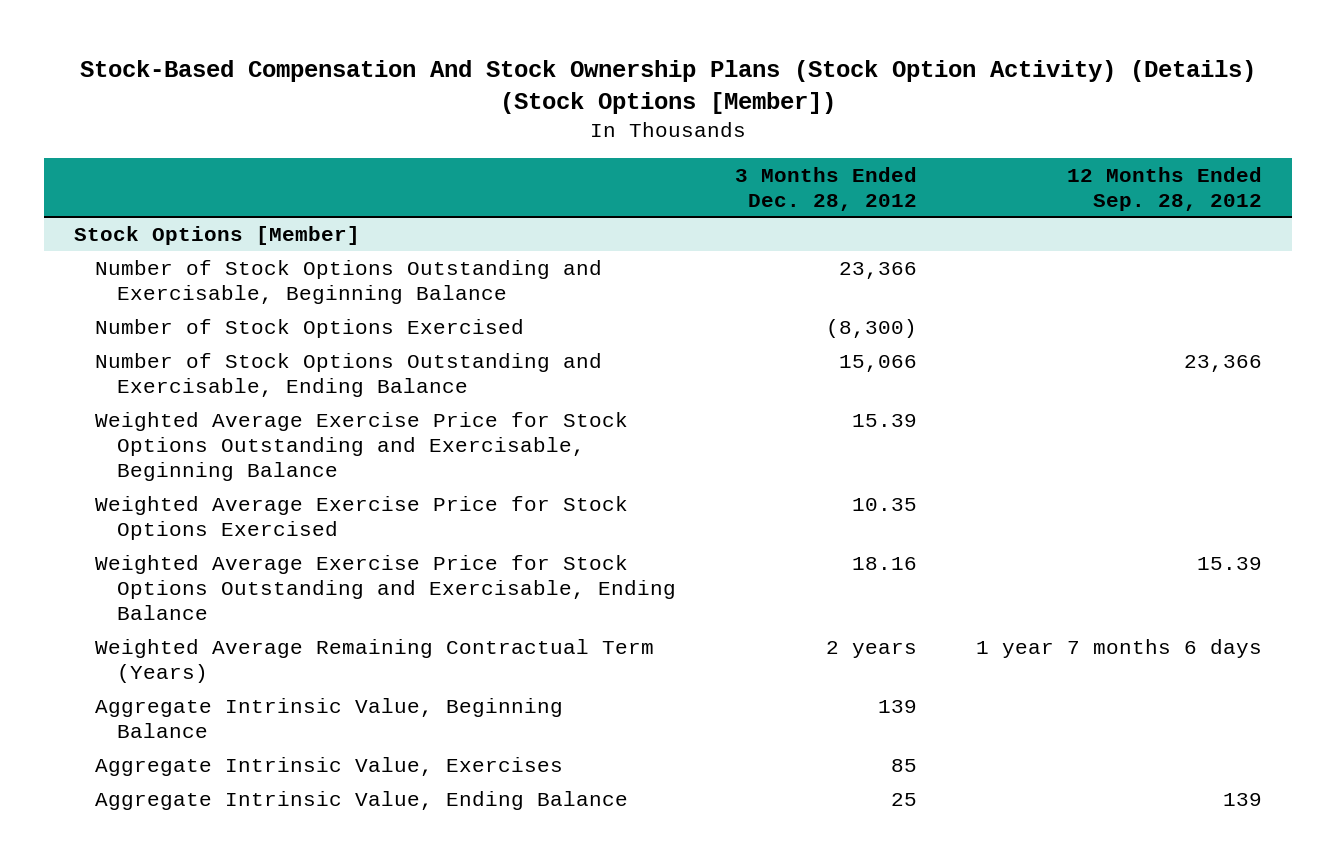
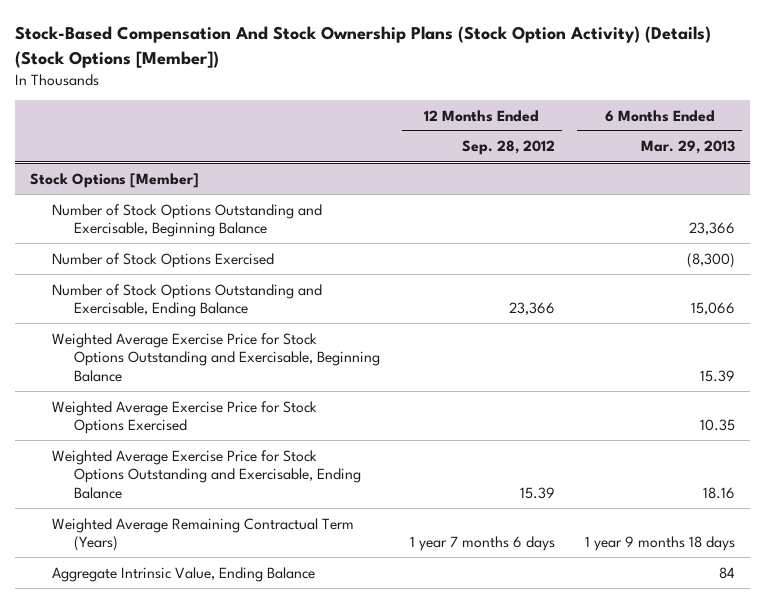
- | 3 Months Ended Dec. 28, 2012 | 12 Months Ended Sep. 28, 2012
+ | 12 Months Ended Sep. 28, 2012 | 6 Months Ended Mar. 29, 2013
@ Stock Options [Member]
- Aggregate Intrinsic Value, Beginning Balance | 139 |
- Aggregate Intrinsic Value, Exercises | 85 |
- Aggregate Intrinsic Value, Ending Balance | 25 | 139
+ Aggregate Intrinsic Value, Ending Balance | | 84

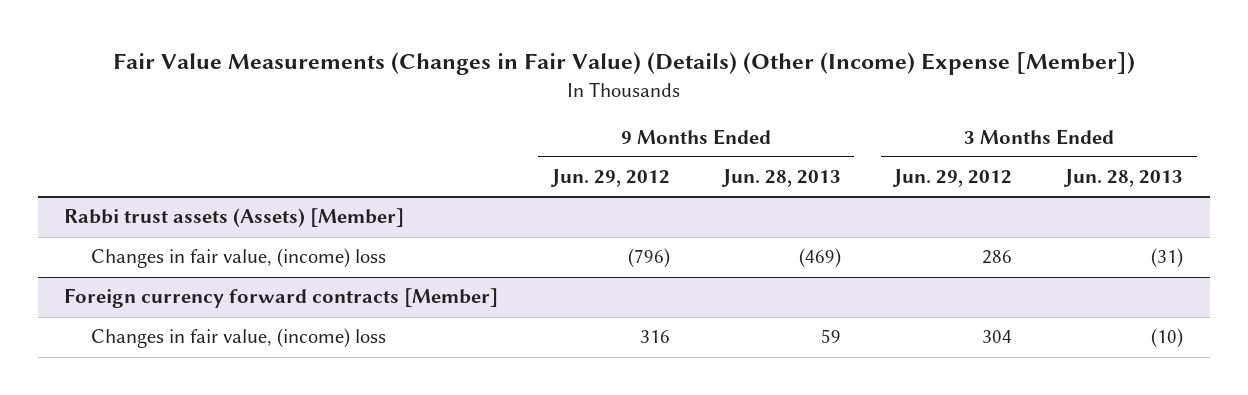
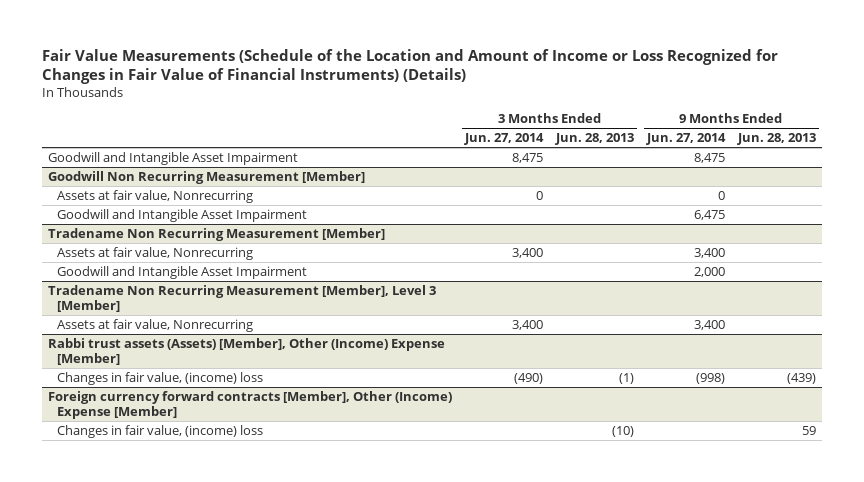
- Fair Value Measurements (Changes in Fair Value) (Details) (Other (Income) Expense [Member])
+ Fair Value Measurements (Schedule of the Location and Amount of Income or Loss Recognized for Changes in Fair Value of Financial Instruments) (Details)
- | 9 Months Ended Jun. 29, 2012 | 9 Months Ended Jun. 28, 2013 | 3 Months Ended Jun. 29, 2012 | 3 Months Ended Jun. 28, 2013
+ | 3 Months Ended Jun. 27, 2014 | 3 Months Ended Jun. 28, 2013 | 9 Months Ended Jun. 27, 2014 | 9 Months Ended Jun. 28, 2013
- Rabbi trust assets (Assets) [Member]
- Changes in fair value, (income) loss | (796) | (469) | 286 | (31)
- Foreign currency forward contracts [Member]
+ Goodwill and Intangible Asset Impairment | 8,475 | | 8,475 |
+ Goodwill Non Recurring Measurement [Member]
+ Assets at fair value, Nonrecurring | 0 | | 0 |
+ Goodwill and Intangible Asset Impairment | | | 6,475 |
+ Tradename Non Recurring Measurement [Member]
+ Assets at fair value, Nonrecurring | 3,400 | | 3,400 |
+ Goodwill and Intangible Asset Impairment | | | 2,000 |
+ Tradename Non Recurring Measurement [Member], Level 3 [Member]
+ Assets at fair value, Nonrecurring | 3,400 | | 3,400 |
+ Rabbi trust assets (Assets) [Member], Other (Income) Expense [Member]
+ Changes in fair value, (income) loss | (490) | (1) | (998) | (439)
+ Foreign currency forward contracts [Member], Other (Income) Expense [Member]

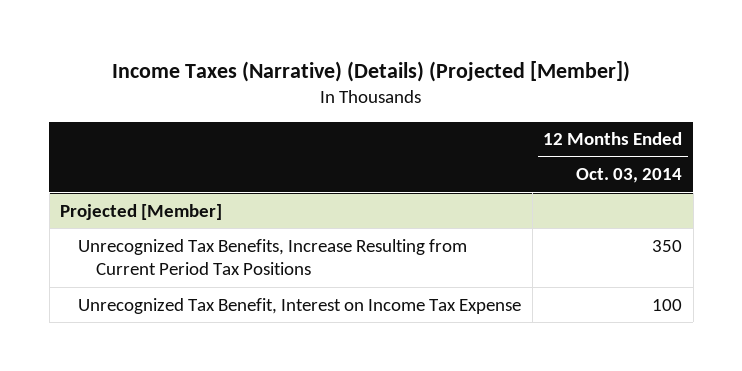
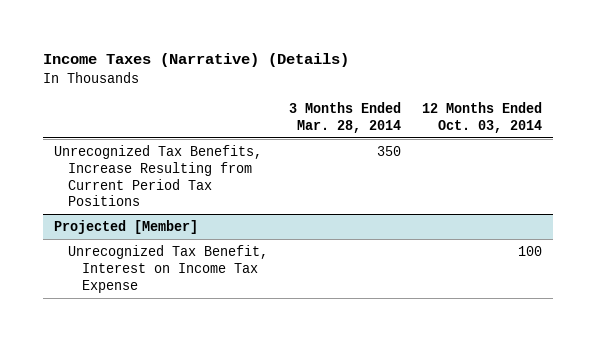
- Income Taxes (Narrative) (Details) (Projected [Member])
+ Income Taxes (Narrative) (Details)
- | 12 Months Ended Oct. 03, 2014
+ | 3 Months Ended Mar. 28, 2014 | 12 Months Ended Oct. 03, 2014
+ Unrecognized Tax Benefits, Increase Resulting from Current Period Tax Positions | 350 |
@ Projected [Member]
- Unrecognized Tax Benefits, Increase Resulting from Current Period Tax Positions | 350

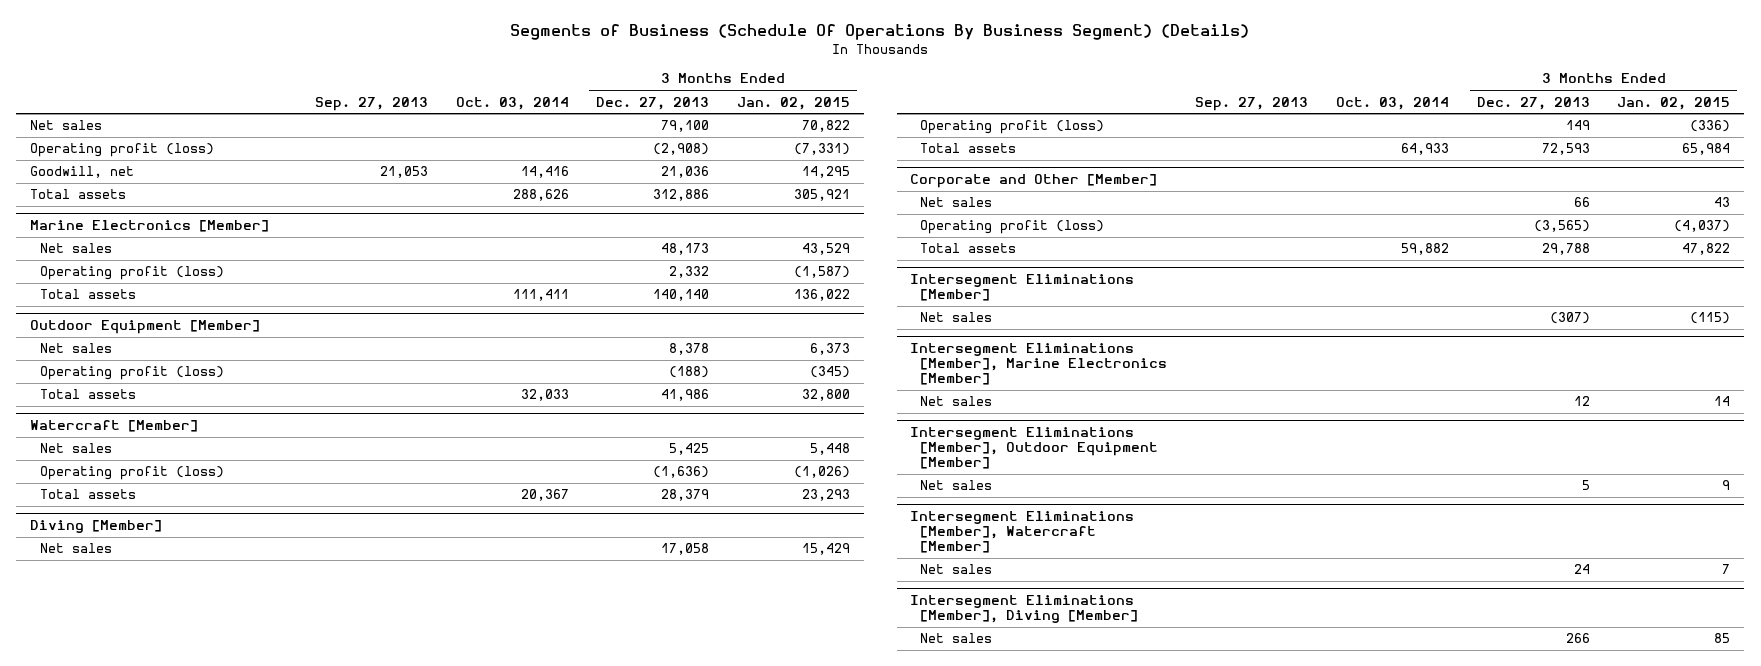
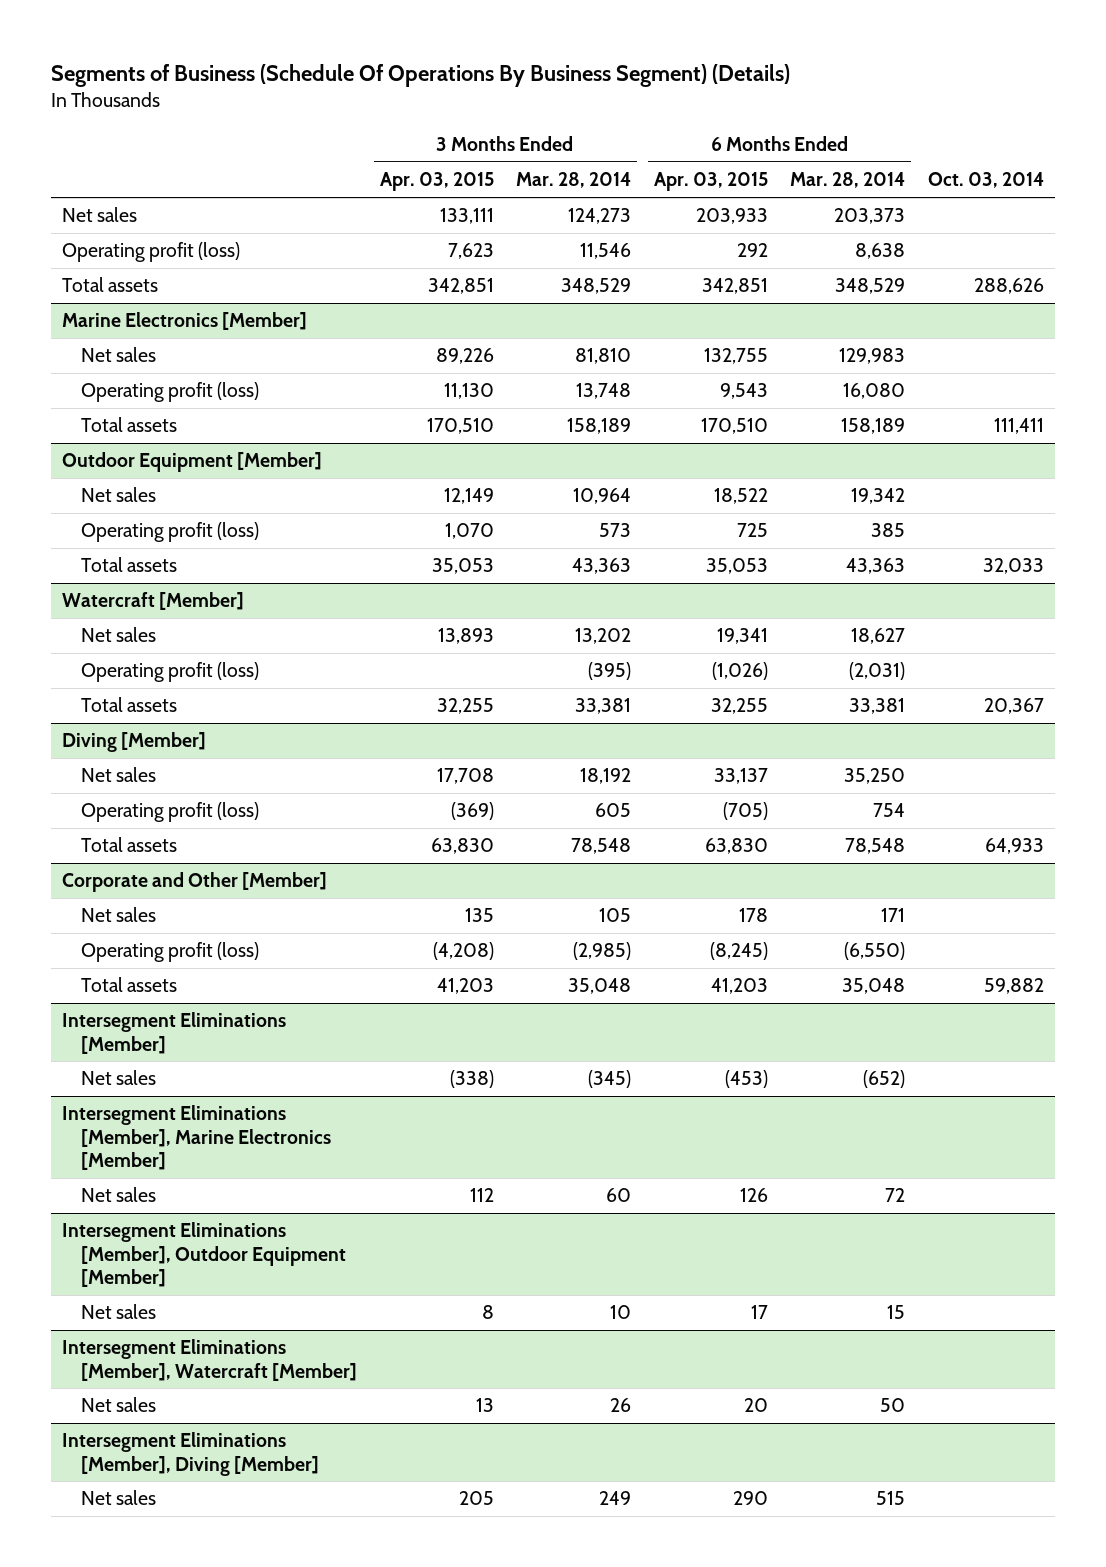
- | Sep. 27, 2013 | Oct. 03, 2014 | 3 Months Ended Dec. 27, 2013 | 3 Months Ended Jan. 02, 2015
+ | 3 Months Ended Apr. 03, 2015 | 3 Months Ended Mar. 28, 2014 | 6 Months Ended Apr. 03, 2015 | 6 Months Ended Mar. 28, 2014 | Oct. 03, 2014
- Goodwill, net | 21,053 | 14,416 | 21,036 | 14,295

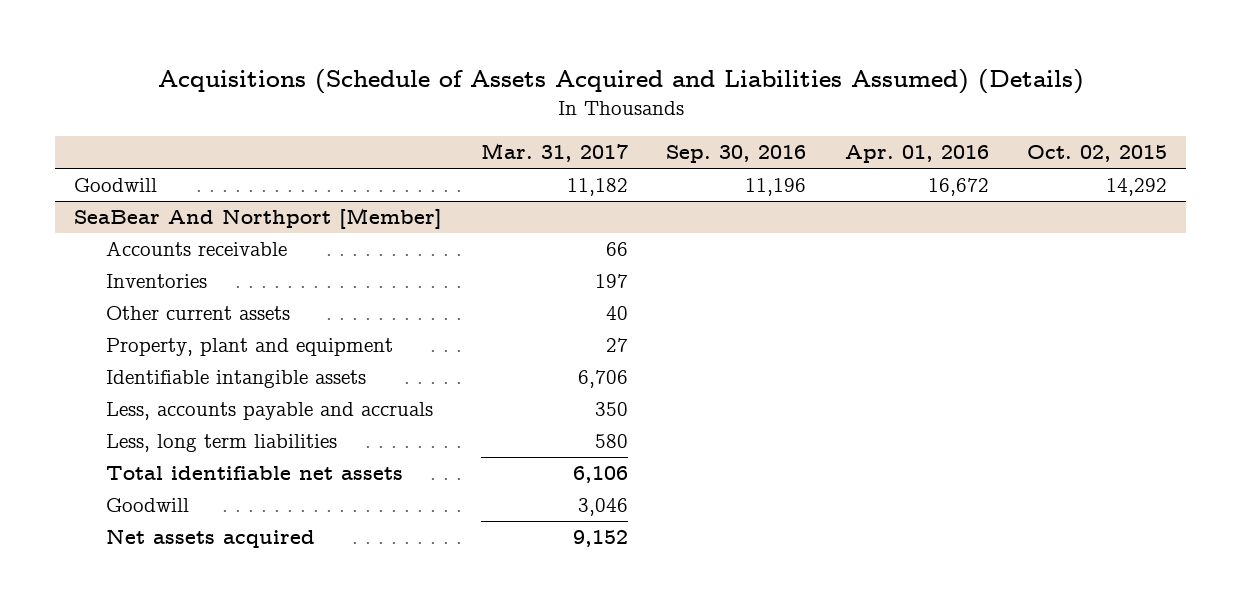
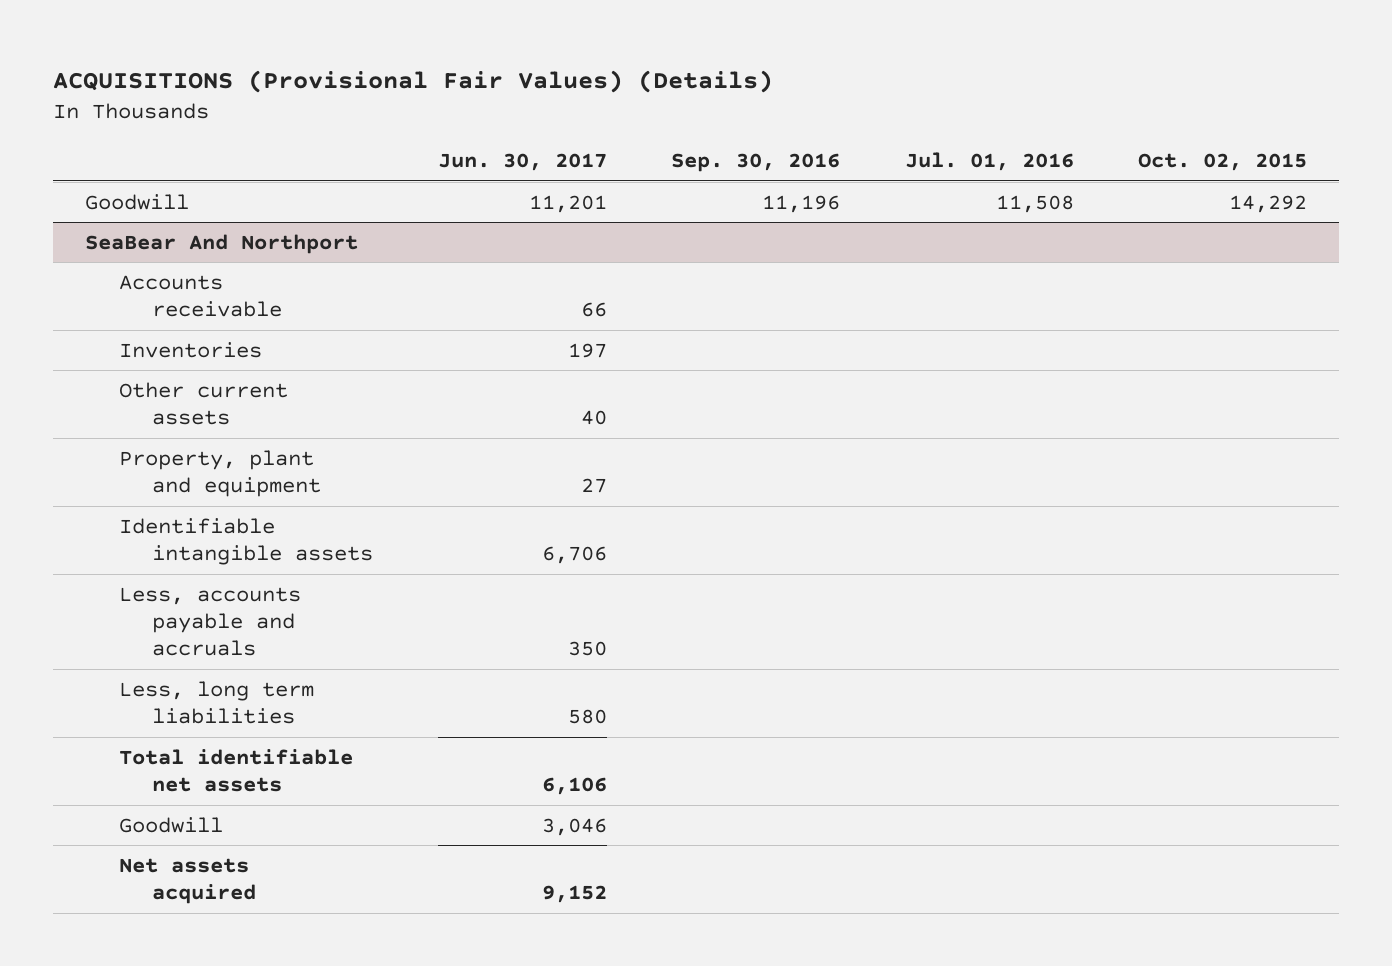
- Acquisitions (Schedule of Assets Acquired and Liabilities Assumed) (Details)
+ ACQUISITIONS (Provisional Fair Values) (Details)
- | Mar. 31, 2017 | Sep. 30, 2016 | Apr. 01, 2016 | Oct. 02, 2015
+ | Jun. 30, 2017 | Sep. 30, 2016 | Jul. 01, 2016 | Oct. 02, 2015
- SeaBear And Northport [Member]
+ SeaBear And Northport

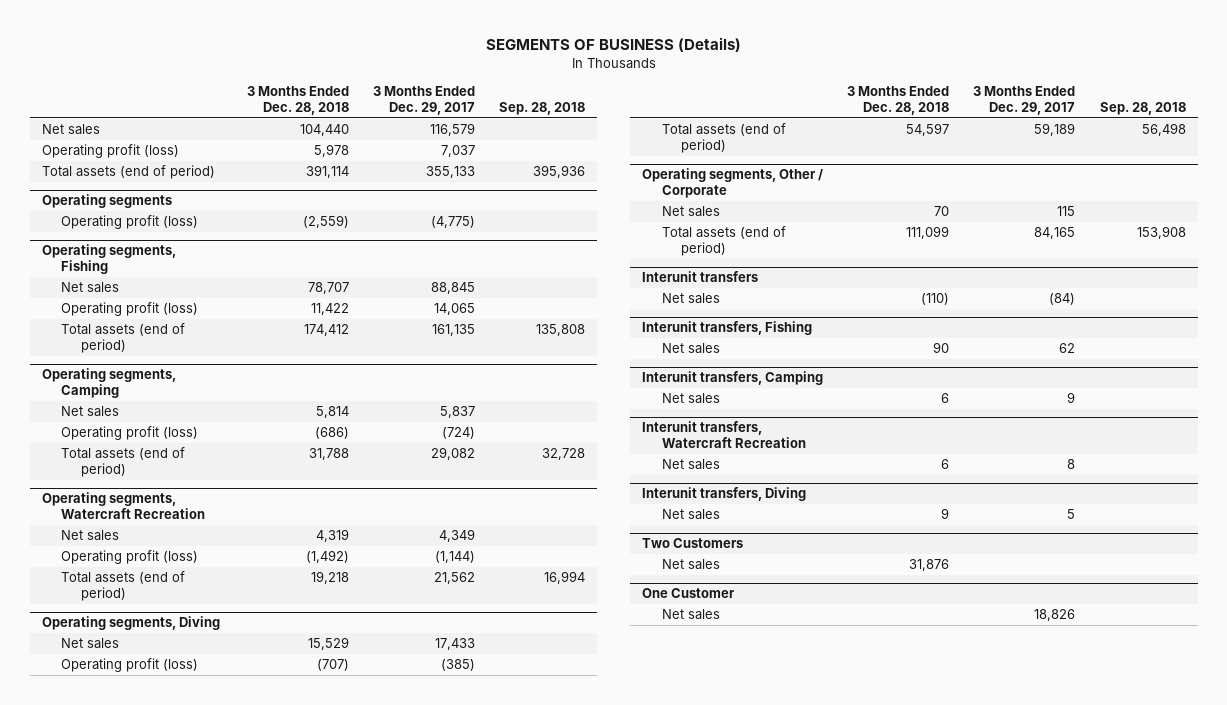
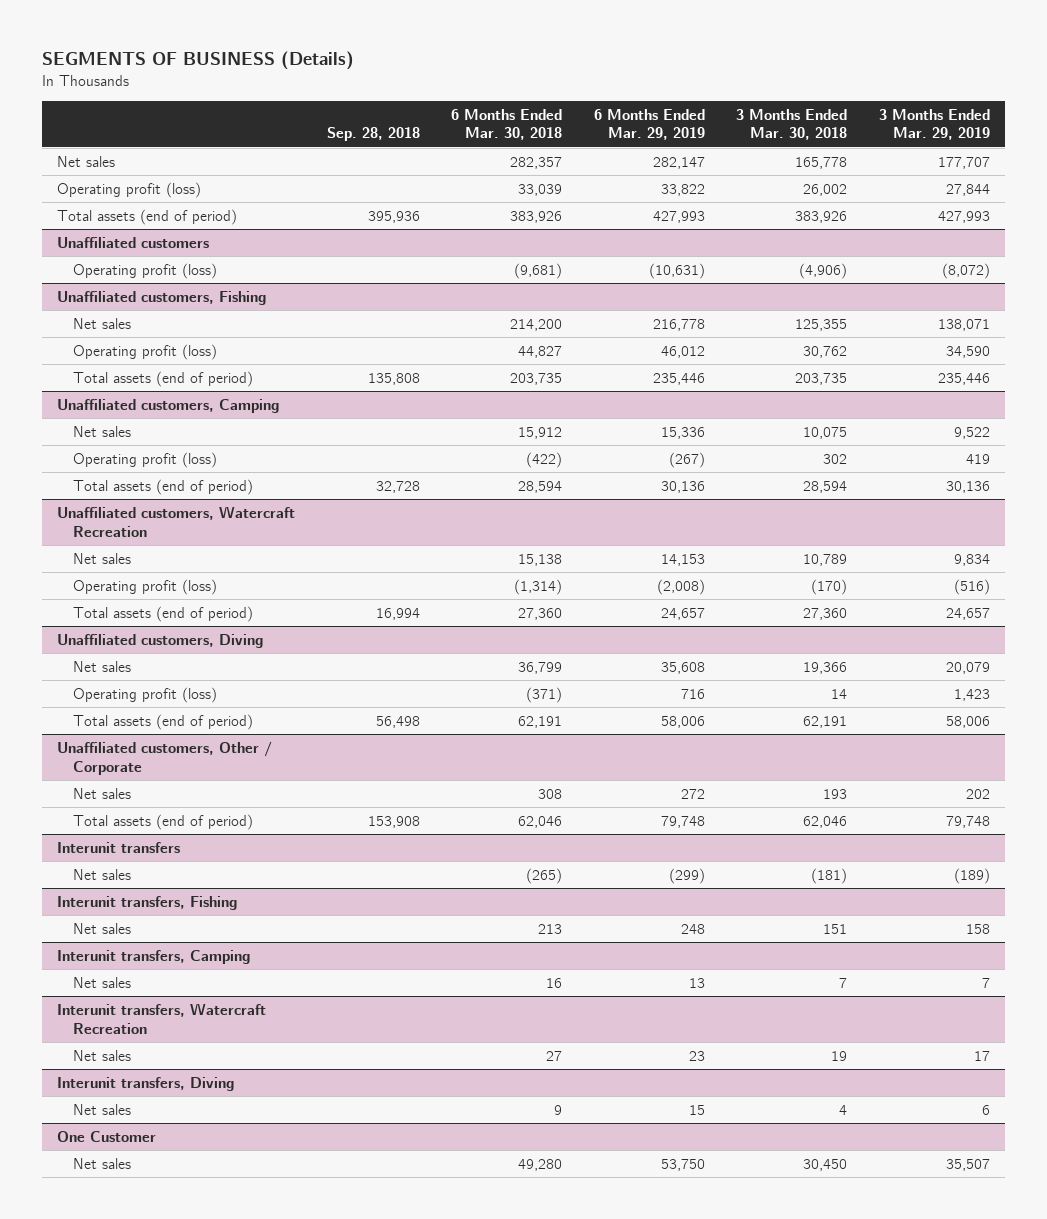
- | 3 Months Ended Dec. 28, 2018 | 3 Months Ended Dec. 29, 2017 | Sep. 28, 2018
+ | Sep. 28, 2018 | 6 Months Ended Mar. 30, 2018 | 6 Months Ended Mar. 29, 2019 | 3 Months Ended Mar. 30, 2018 | 3 Months Ended Mar. 29, 2019
- Operating segments
+ Unaffiliated customers
- Operating segments, Fishing
+ Unaffiliated customers, Fishing
- Operating segments, Camping
+ Unaffiliated customers, Camping
- Operating segments, Watercraft Recreation
+ Unaffiliated customers, Watercraft Recreation
- Operating segments, Diving
+ Unaffiliated customers, Diving
- Operating segments, Other / Corporate
+ Unaffiliated customers, Other / Corporate
- Two Customers
- Net sales | 31,876 | |

